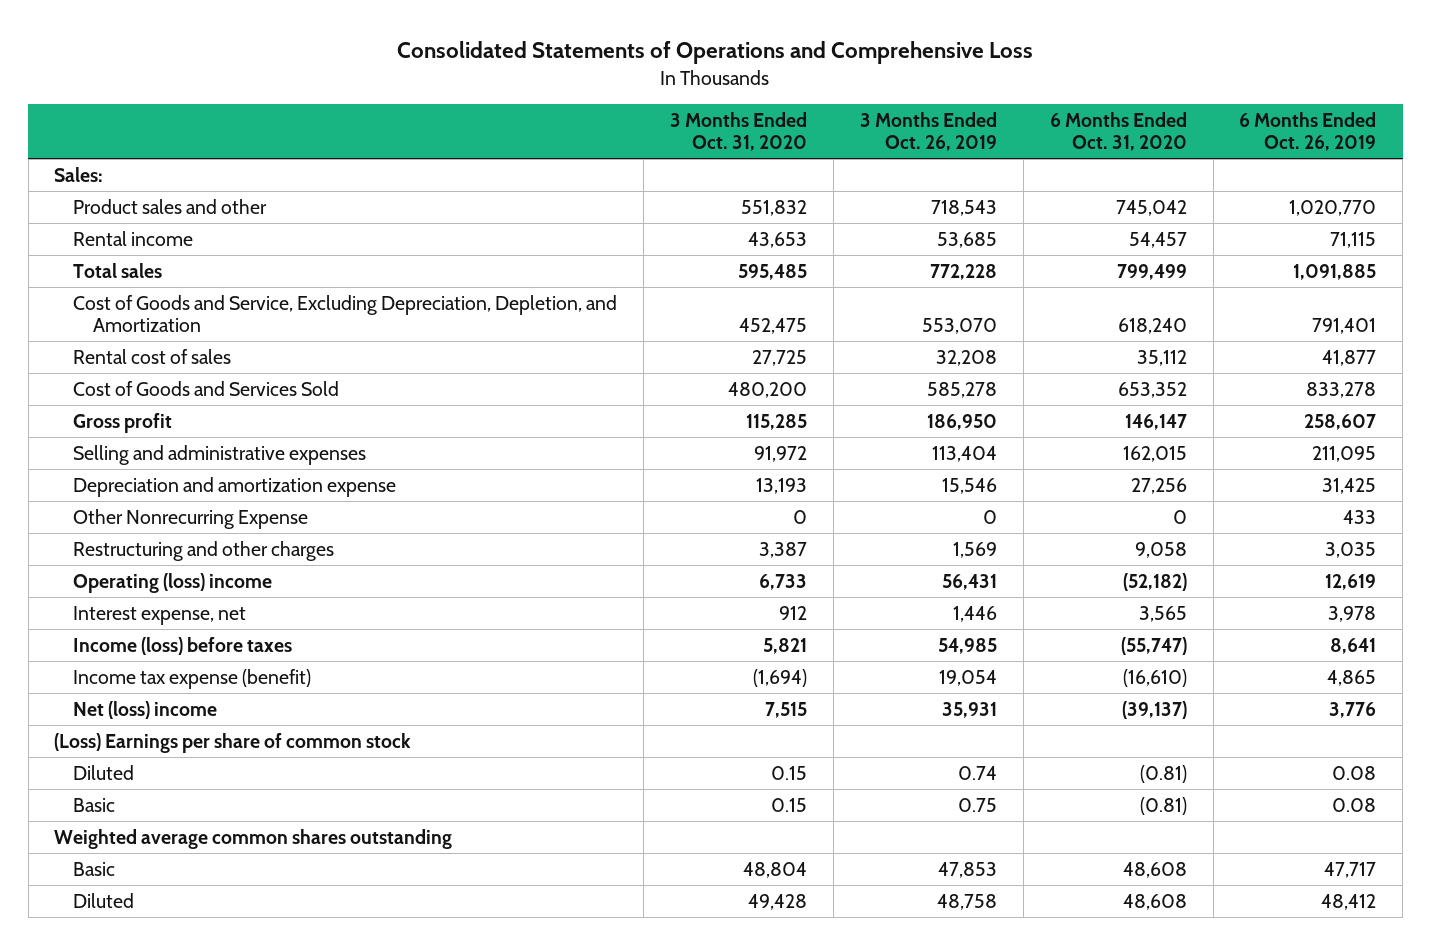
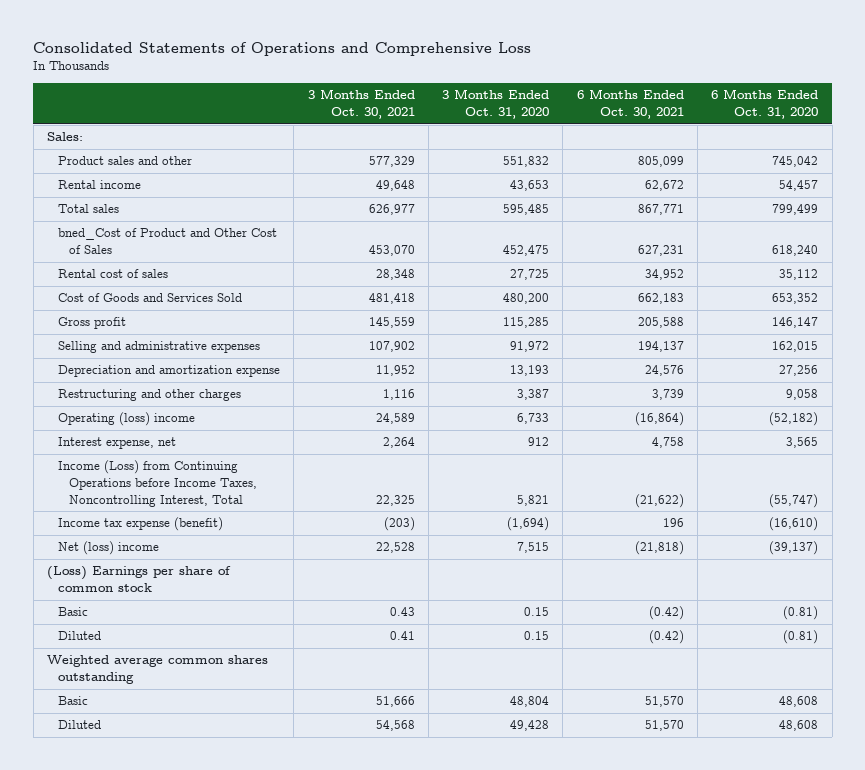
- | 3 Months Ended Oct. 31, 2020 | 3 Months Ended Oct. 26, 2019 | 6 Months Ended Oct. 31, 2020 | 6 Months Ended Oct. 26, 2019
+ | 3 Months Ended Oct. 30, 2021 | 3 Months Ended Oct. 31, 2020 | 6 Months Ended Oct. 30, 2021 | 6 Months Ended Oct. 31, 2020
- Cost of Goods and Service, Excluding Depreciation, Depletion, and Amortization | 452,475 | 553,070 | 618,240 | 791,401
+ bned_Cost of Product and Other Cost of Sales | 453,070 | 452,475 | 627,231 | 618,240
- Other Nonrecurring Expense | 0 | 0 | 0 | 433
- Income (loss) before taxes | 5,821 | 54,985 | (55,747) | 8,641
+ Income (Loss) from Continuing Operations before Income Taxes, Noncontrolling Interest, Total | 22,325 | 5,821 | (21,622) | (55,747)
moved down: Diluted | 0.41 | 0.15 | (0.42) | (0.81)

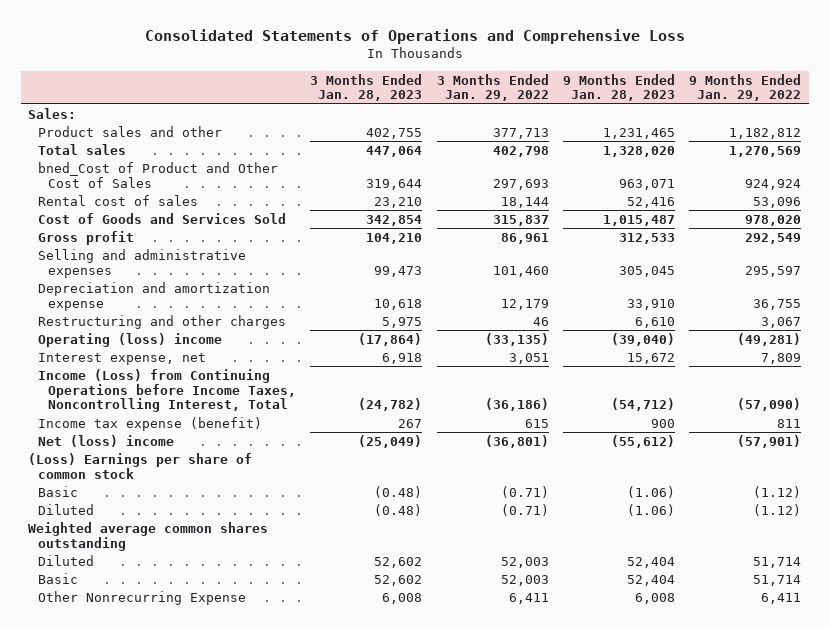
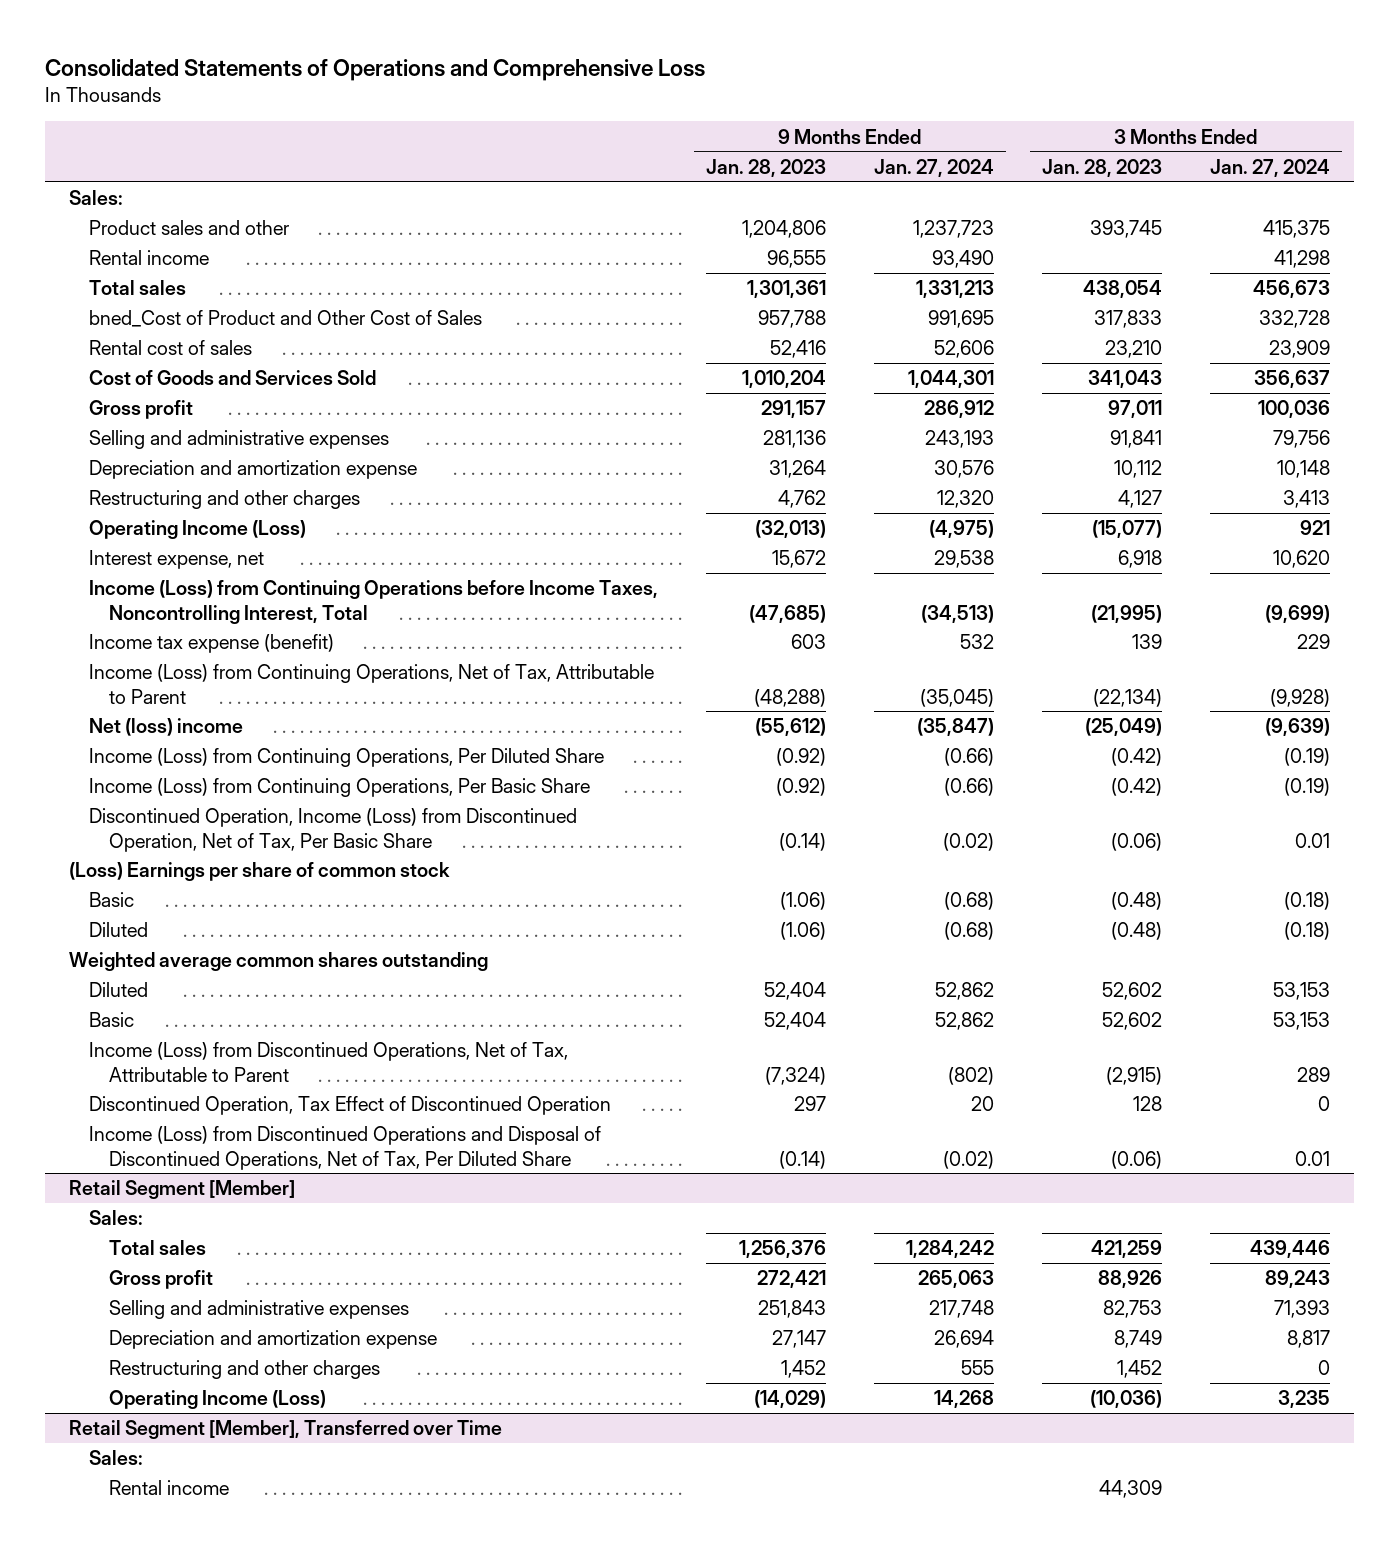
- | 3 Months Ended Jan. 28, 2023 | 3 Months Ended Jan. 29, 2022 | 9 Months Ended Jan. 28, 2023 | 9 Months Ended Jan. 29, 2022
+ | 9 Months Ended Jan. 28, 2023 | 9 Months Ended Jan. 27, 2024 | 3 Months Ended Jan. 28, 2023 | 3 Months Ended Jan. 27, 2024
- Product sales and other | 402,755 | 377,713 | 1,231,465 | 1,182,812
- Total sales | 447,064 | 402,798 | 1,328,020 | 1,270,569
- bned_Cost of Product and Other Cost of Sales | 319,644 | 297,693 | 963,071 | 924,924
+ Product sales and other | 1,204,806 | 1,237,723 | 393,745 | 415,375
+ Rental income | 96,555 | 93,490 | | 41,298
+ Total sales | 1,301,361 | 1,331,213 | 438,054 | 456,673
+ bned_Cost of Product and Other Cost of Sales | 957,788 | 991,695 | 317,833 | 332,728
- Cost of Goods and Services Sold | 342,854 | 315,837 | 1,015,487 | 978,020
- Gross profit | 104,210 | 86,961 | 312,533 | 292,549
- Selling and administrative expenses | 99,473 | 101,460 | 305,045 | 295,597
- Depreciation and amortization expense | 10,618 | 12,179 | 33,910 | 36,755
- Restructuring and other charges | 5,975 | 46 | 6,610 | 3,067
- Operating (loss) income | (17,864) | (33,135) | (39,040) | (49,281)
+ Cost of Goods and Services Sold | 1,010,204 | 1,044,301 | 341,043 | 356,637
+ Gross profit | 291,157 | 286,912 | 97,011 | 100,036
+ Selling and administrative expenses | 281,136 | 243,193 | 91,841 | 79,756
+ Depreciation and amortization expense | 31,264 | 30,576 | 10,112 | 10,148
+ Restructuring and other charges | 4,762 | 12,320 | 4,127 | 3,413
+ Operating Income (Loss) | (32,013) | (4,975) | (15,077) | 921
- Income (Loss) from Continuing Operations before Income Taxes, Noncontrolling Interest, Total | (24,782) | (36,186) | (54,712) | (57,090)
- Income tax expense (benefit) | 267 | 615 | 900 | 811
+ Income (Loss) from Continuing Operations before Income Taxes, Noncontrolling Interest, Total | (47,685) | (34,513) | (21,995) | (9,699)
+ Income tax expense (benefit) | 603 | 532 | 139 | 229
+ Income (Loss) from Continuing Operations, Net of Tax, Attributable to Parent | (48,288) | (35,045) | (22,134) | (9,928)
+ Income (Loss) from Continuing Operations, Per Diluted Share | (0.92) | (0.66) | (0.42) | (0.19)
+ Income (Loss) from Continuing Operations, Per Basic Share | (0.92) | (0.66) | (0.42) | (0.19)
+ Discontinued Operation, Income (Loss) from Discontinued Operation, Net of Tax, Per Basic Share | (0.14) | (0.02) | (0.06) | 0.01
- Other Nonrecurring Expense | 6,008 | 6,411 | 6,008 | 6,411
+ Income (Loss) from Discontinued Operations, Net of Tax, Attributable to Parent | (7,324) | (802) | (2,915) | 289
+ Discontinued Operation, Tax Effect of Discontinued Operation | 297 | 20 | 128 | 0
+ Income (Loss) from Discontinued Operations and Disposal of Discontinued Operations, Net of Tax, Per Diluted Share | (0.14) | (0.02) | (0.06) | 0.01
+ Retail Segment [Member]
+ Sales:
+ Total sales | 1,256,376 | 1,284,242 | 421,259 | 439,446
+ Gross profit | 272,421 | 265,063 | 88,926 | 89,243
+ Selling and administrative expenses | 251,843 | 217,748 | 82,753 | 71,393
+ Depreciation and amortization expense | 27,147 | 26,694 | 8,749 | 8,817
+ Restructuring and other charges | 1,452 | 555 | 1,452 | 0
+ Operating Income (Loss) | (14,029) | 14,268 | (10,036) | 3,235
+ Retail Segment [Member], Transferred over Time
+ Sales:
+ Rental income | | | 44,309 |

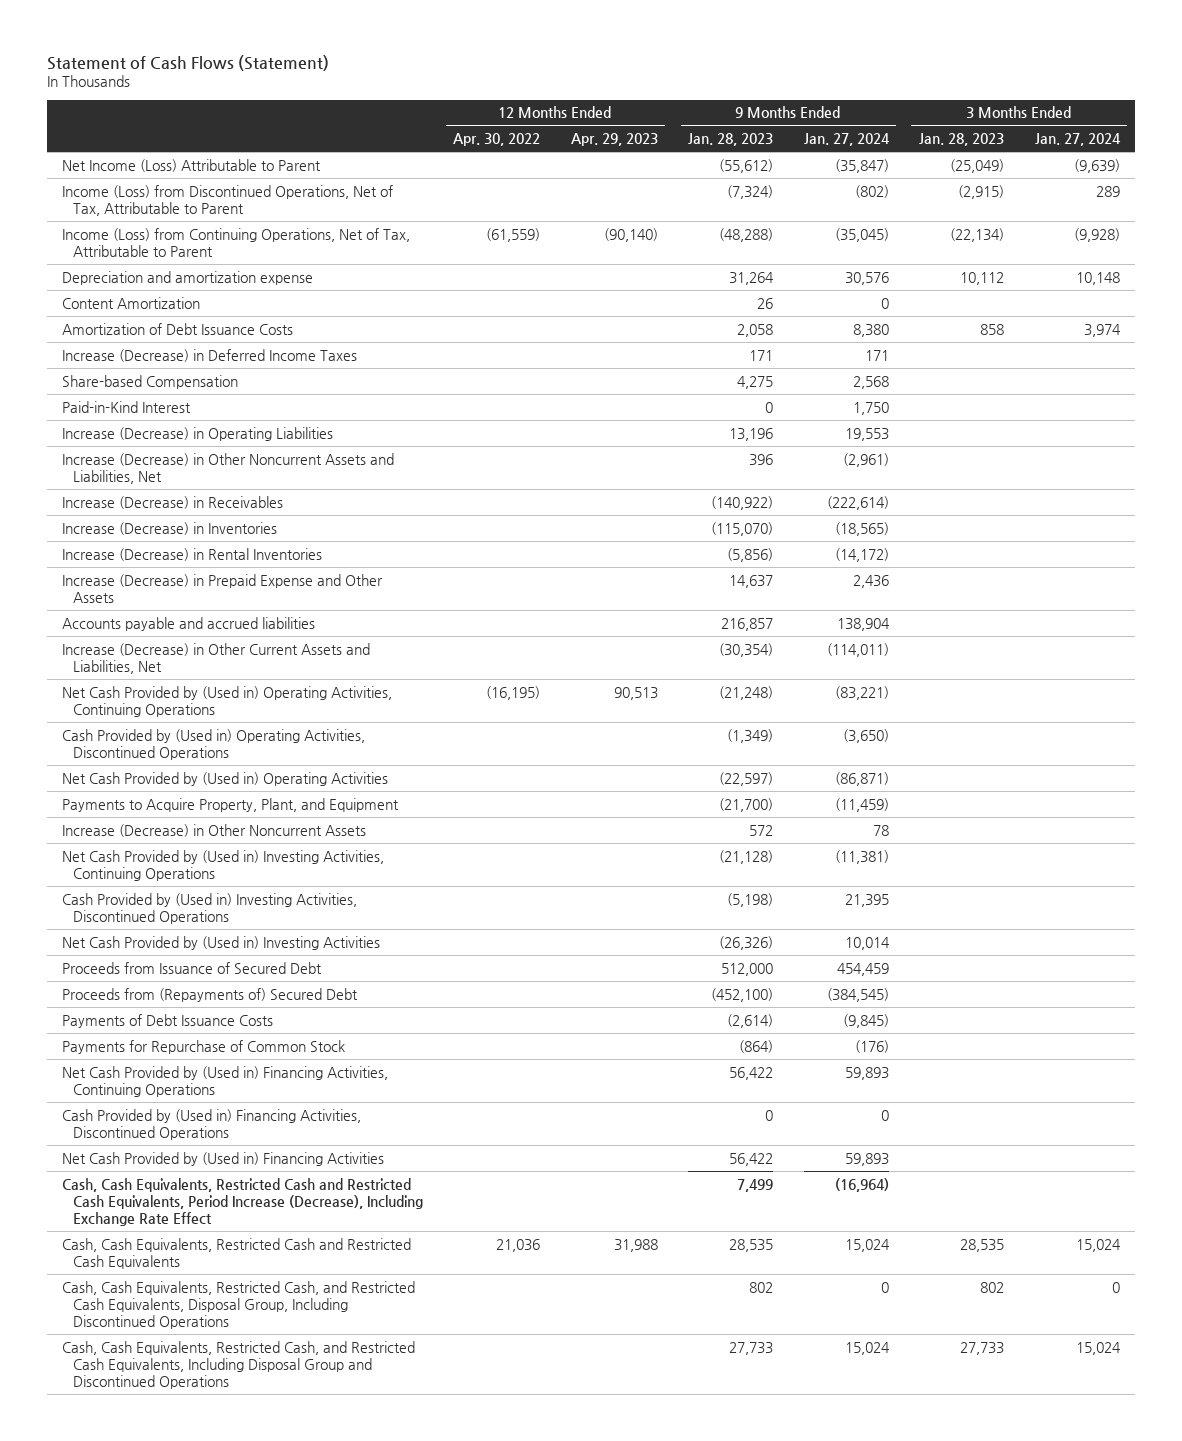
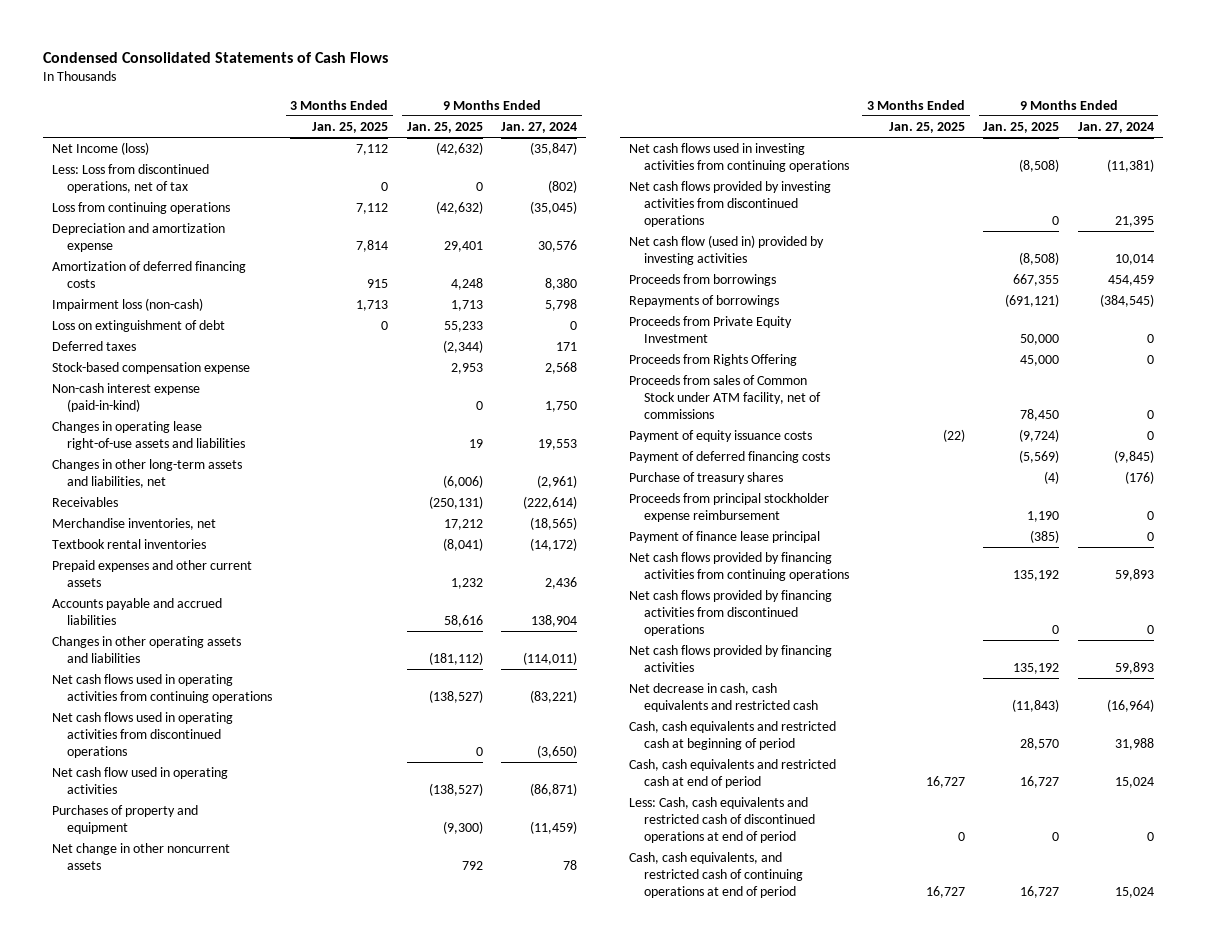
- Statement of Cash Flows (Statement)
+ Condensed Consolidated Statements of Cash Flows
- | 12 Months Ended Apr. 30, 2022 | 12 Months Ended Apr. 29, 2023 | 9 Months Ended Jan. 28, 2023 | 9 Months Ended Jan. 27, 2024 | 3 Months Ended Jan. 28, 2023 | 3 Months Ended Jan. 27, 2024
+ | 3 Months Ended Jan. 25, 2025 | 9 Months Ended Jan. 25, 2025 | 9 Months Ended Jan. 27, 2024
- Net Income (Loss) Attributable to Parent | | | (55,612) | (35,847) | (25,049) | (9,639)
- Income (Loss) from Discontinued Operations, Net of Tax, Attributable to Parent | | | (7,324) | (802) | (2,915) | 289
- Income (Loss) from Continuing Operations, Net of Tax, Attributable to Parent | (61,559) | (90,140) | (48,288) | (35,045) | (22,134) | (9,928)
+ Net Income (loss) | 7,112 | (42,632) | (35,847)
+ Less: Loss from discontinued operations, net of tax | 0 | 0 | (802)
+ Loss from continuing operations | 7,112 | (42,632) | (35,045)
- Content Amortization | | | 26 | 0 | |
- Amortization of Debt Issuance Costs | | | 2,058 | 8,380 | 858 | 3,974
- Increase (Decrease) in Deferred Income Taxes | | | 171 | 171 | |
- Share-based Compensation | | | 4,275 | 2,568 | |
- Paid-in-Kind Interest | | | 0 | 1,750 | |
- Increase (Decrease) in Operating Liabilities | | | 13,196 | 19,553 | |
- Increase (Decrease) in Other Noncurrent Assets and Liabilities, Net | | | 396 | (2,961) | |
- Increase (Decrease) in Receivables | | | (140,922) | (222,614) | |
- Increase (Decrease) in Inventories | | | (115,070) | (18,565) | |
- Increase (Decrease) in Rental Inventories | | | (5,856) | (14,172) | |
- Increase (Decrease) in Prepaid Expense and Other Assets | | | 14,637 | 2,436 | |
+ Amortization of deferred financing costs | 915 | 4,248 | 8,380
+ Impairment loss (non-cash) | 1,713 | 1,713 | 5,798
+ Loss on extinguishment of debt | 0 | 55,233 | 0
+ Deferred taxes | | (2,344) | 171
+ Stock-based compensation expense | | 2,953 | 2,568
+ Non-cash interest expense (paid-in-kind) | | 0 | 1,750
+ Changes in operating lease right-of-use assets and liabilities | | 19 | 19,553
+ Changes in other long-term assets and liabilities, net | | (6,006) | (2,961)
+ Receivables | | (250,131) | (222,614)
+ Merchandise inventories, net | | 17,212 | (18,565)
+ Textbook rental inventories | | (8,041) | (14,172)
+ Prepaid expenses and other current assets | | 1,232 | 2,436
- Increase (Decrease) in Other Current Assets and Liabilities, Net | | | (30,354) | (114,011) | |
- Net Cash Provided by (Used in) Operating Activities, Continuing Operations | (16,195) | 90,513 | (21,248) | (83,221) | |
- Cash Provided by (Used in) Operating Activities, Discontinued Operations | | | (1,349) | (3,650) | |
- Net Cash Provided by (Used in) Operating Activities | | | (22,597) | (86,871) | |
- Payments to Acquire Property, Plant, and Equipment | | | (21,700) | (11,459) | |
- Increase (Decrease) in Other Noncurrent Assets | | | 572 | 78 | |
- Net Cash Provided by (Used in) Investing Activities, Continuing Operations | | | (21,128) | (11,381) | |
- Cash Provided by (Used in) Investing Activities, Discontinued Operations | | | (5,198) | 21,395 | |
- Net Cash Provided by (Used in) Investing Activities | | | (26,326) | 10,014 | |
- Proceeds from Issuance of Secured Debt | | | 512,000 | 454,459 | |
- Proceeds from (Repayments of) Secured Debt | | | (452,100) | (384,545) | |
- Payments of Debt Issuance Costs | | | (2,614) | (9,845) | |
- Payments for Repurchase of Common Stock | | | (864) | (176) | |
- Net Cash Provided by (Used in) Financing Activities, Continuing Operations | | | 56,422 | 59,893 | |
- Cash Provided by (Used in) Financing Activities, Discontinued Operations | | | 0 | 0 | |
- Net Cash Provided by (Used in) Financing Activities | | | 56,422 | 59,893 | |
- Cash, Cash Equivalents, Restricted Cash and Restricted Cash Equivalents, Period Increase (Decrease), Including Exchange Rate Effect | | | 7,499 | (16,964) | |
- Cash, Cash Equivalents, Restricted Cash and Restricted Cash Equivalents | 21,036 | 31,988 | 28,535 | 15,024 | 28,535 | 15,024
- Cash, Cash Equivalents, Restricted Cash, and Restricted Cash Equivalents, Disposal Group, Including Discontinued Operations | | | 802 | 0 | 802 | 0
- Cash, Cash Equivalents, Restricted Cash, and Restricted Cash Equivalents, Including Disposal Group and Discontinued Operations | | | 27,733 | 15,024 | 27,733 | 15,024
+ Changes in other operating assets and liabilities | | (181,112) | (114,011)
+ Net cash flows used in operating activities from continuing operations | | (138,527) | (83,221)
+ Net cash flows used in operating activities from discontinued operations | | 0 | (3,650)
+ Net cash flow used in operating activities | | (138,527) | (86,871)
+ Purchases of property and equipment | | (9,300) | (11,459)
+ Net change in other noncurrent assets | | 792 | 78
+ Net cash flows used in investing activities from continuing operations | | (8,508) | (11,381)
+ Net cash flows provided by investing activities from discontinued operations | | 0 | 21,395
+ Net cash flow (used in) provided by investing activities | | (8,508) | 10,014
+ Proceeds from borrowings | | 667,355 | 454,459
+ Repayments of borrowings | | (691,121) | (384,545)
+ Proceeds from Private Equity Investment | | 50,000 | 0
+ Proceeds from Rights Offering | | 45,000 | 0
+ Proceeds from sales of Common Stock under ATM facility, net of commissions | | 78,450 | 0
+ Payment of equity issuance costs | (22) | (9,724) | 0
+ Payment of deferred financing costs | | (5,569) | (9,845)
+ Purchase of treasury shares | | (4) | (176)
+ Proceeds from principal stockholder expense reimbursement | | 1,190 | 0
+ Payment of finance lease principal | | (385) | 0
+ Net cash flows provided by financing activities from continuing operations | | 135,192 | 59,893
+ Net cash flows provided by financing activities from discontinued operations | | 0 | 0
+ Net cash flows provided by financing activities | | 135,192 | 59,893
+ Net decrease in cash, cash equivalents and restricted cash | | (11,843) | (16,964)
+ Cash, cash equivalents and restricted cash at beginning of period | | 28,570 | 31,988
+ Cash, cash equivalents and restricted cash at end of period | 16,727 | 16,727 | 15,024
+ Less: Cash, cash equivalents and restricted cash of discontinued operations at end of period | 0 | 0 | 0
+ Cash, cash equivalents, and restricted cash of continuing operations at end of period | 16,727 | 16,727 | 15,024

